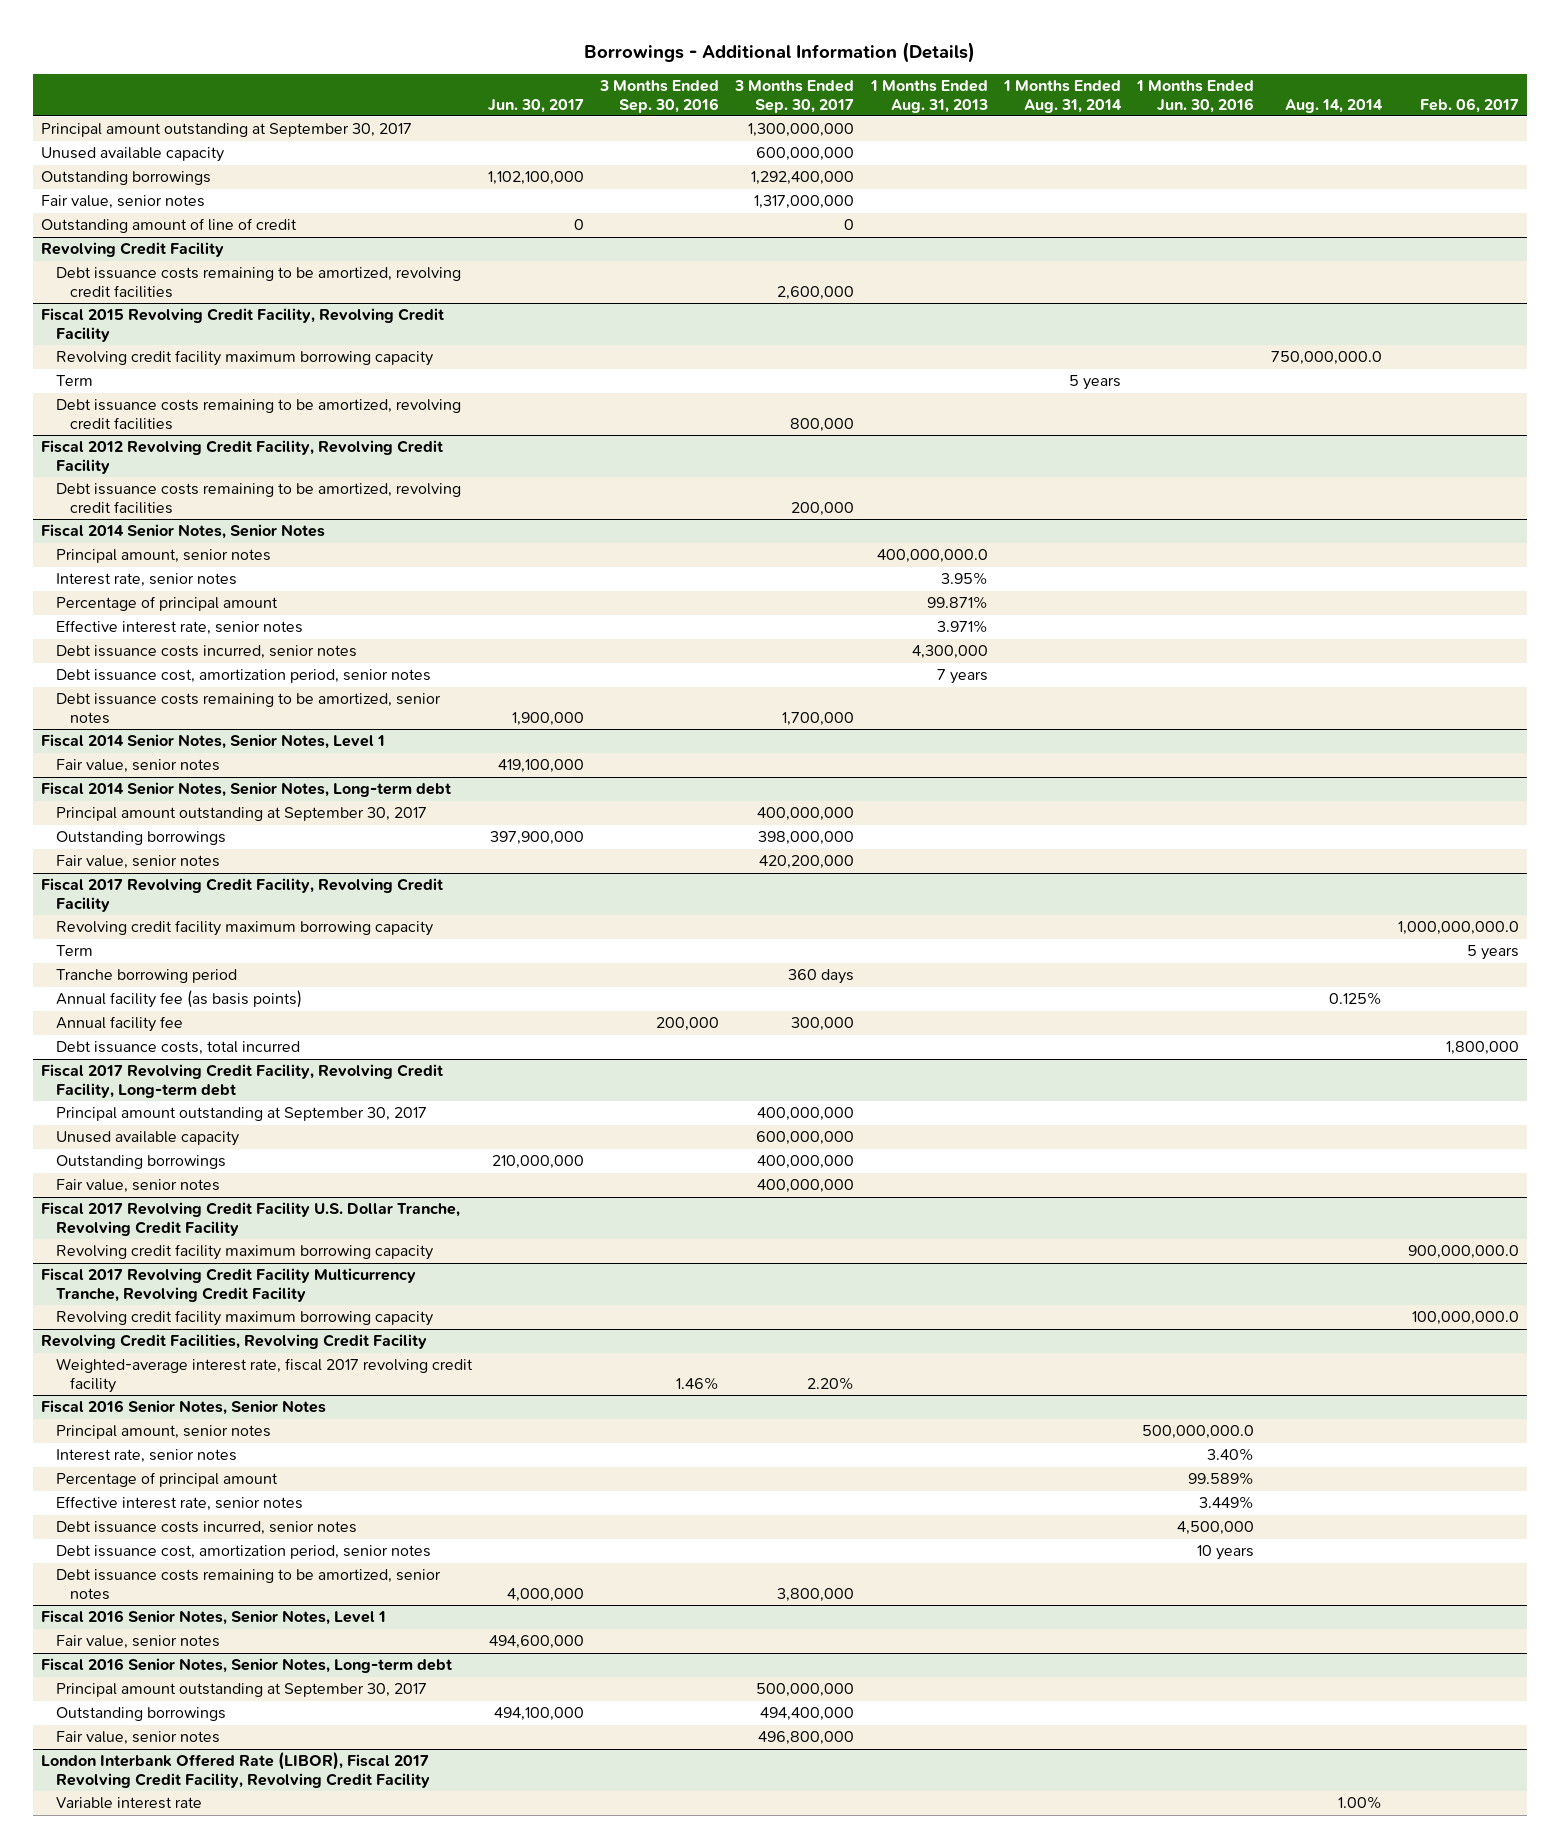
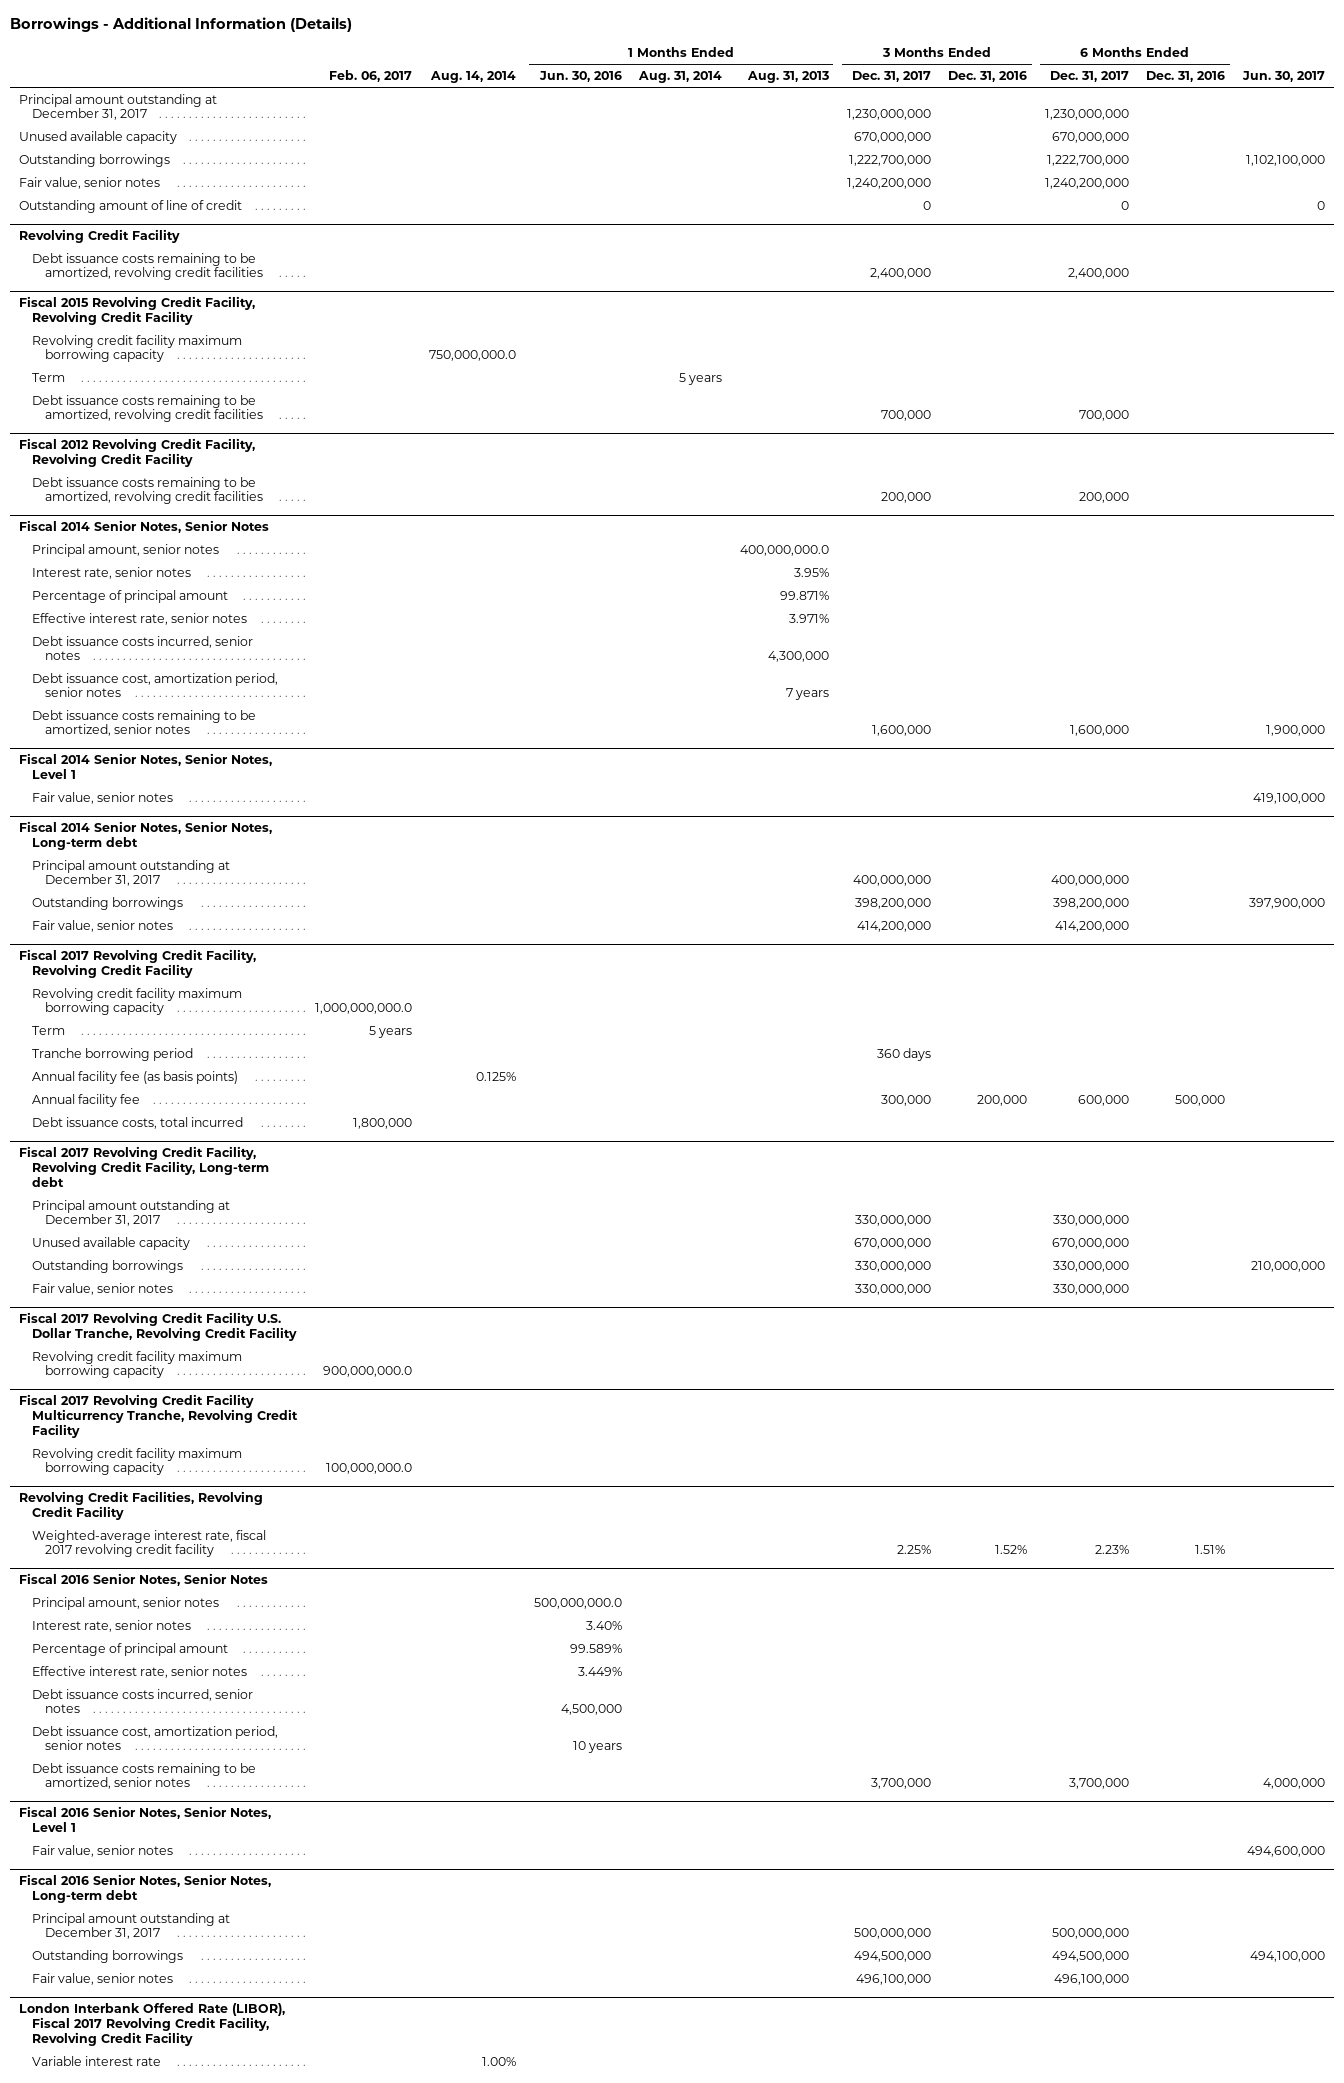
- | Jun. 30, 2017 | 3 Months Ended Sep. 30, 2016 | 3 Months Ended Sep. 30, 2017 | 1 Months Ended Aug. 31, 2013 | 1 Months Ended Aug. 31, 2014 | 1 Months Ended Jun. 30, 2016 | Aug. 14, 2014 | Feb. 06, 2017
+ | Feb. 06, 2017 | Aug. 14, 2014 | 1 Months Ended Jun. 30, 2016 | 1 Months Ended Aug. 31, 2014 | 1 Months Ended Aug. 31, 2013 | 3 Months Ended Dec. 31, 2017 | 3 Months Ended Dec. 31, 2016 | 6 Months Ended Dec. 31, 2017 | 6 Months Ended Dec. 31, 2016 | Jun. 30, 2017
- Principal amount outstanding at September 30, 2017 | | | 1,300,000,000 | | | | |
+ Principal amount outstanding at December 31, 2017 | | | | | | 1,230,000,000 | | 1,230,000,000 | |
@ Fiscal 2014 Senior Notes, Senior Notes, Long-term debt
- Principal amount outstanding at September 30, 2017 | | | 400,000,000 | | | | |
+ Principal amount outstanding at December 31, 2017 | | | | | | 400,000,000 | | 400,000,000 | |
@ Fiscal 2017 Revolving Credit Facility, Revolving Credit Facility, Long-term debt
- Principal amount outstanding at September 30, 2017 | | | 400,000,000 | | | | |
+ Principal amount outstanding at December 31, 2017 | | | | | | 330,000,000 | | 330,000,000 | |
@ Fiscal 2016 Senior Notes, Senior Notes, Long-term debt
- Principal amount outstanding at September 30, 2017 | | | 500,000,000 | | | | |
+ Principal amount outstanding at December 31, 2017 | | | | | | 500,000,000 | | 500,000,000 | |

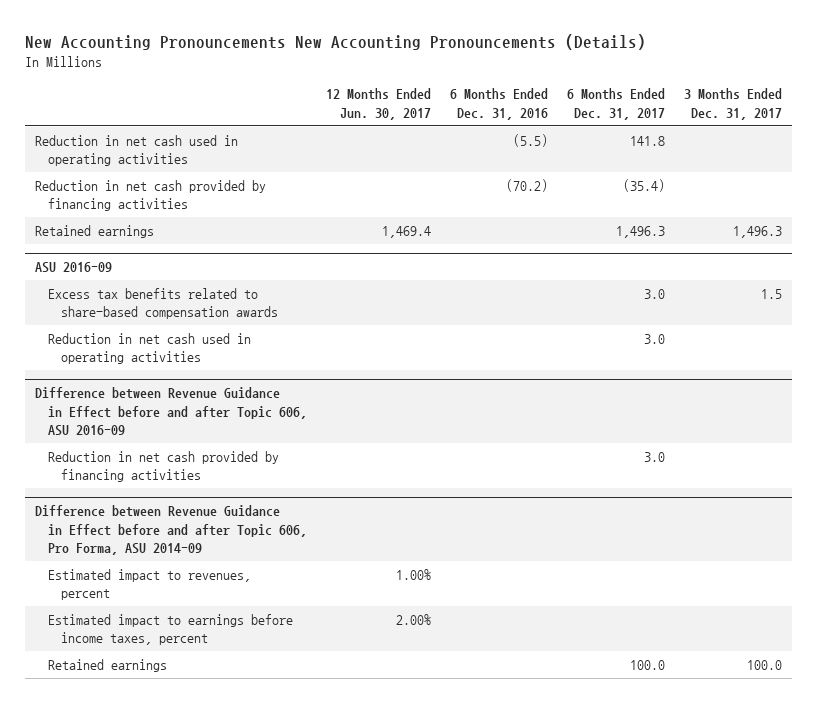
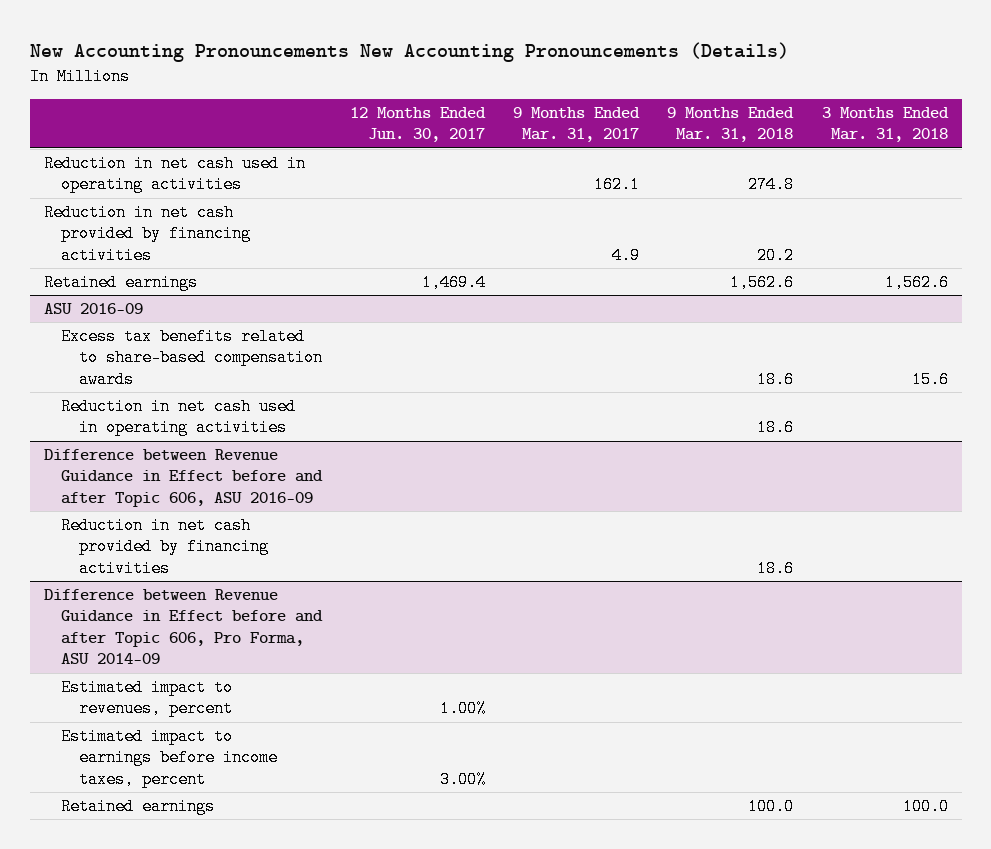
- | 12 Months Ended Jun. 30, 2017 | 6 Months Ended Dec. 31, 2016 | 6 Months Ended Dec. 31, 2017 | 3 Months Ended Dec. 31, 2017
+ | 12 Months Ended Jun. 30, 2017 | 9 Months Ended Mar. 31, 2017 | 9 Months Ended Mar. 31, 2018 | 3 Months Ended Mar. 31, 2018
@ Difference between Revenue Guidance in Effect before and after Topic 606, Pro Forma, ASU 2014-09
- Estimated impact to earnings before income taxes, percent | 2.00% | | |
+ Estimated impact to earnings before income taxes, percent | 3.00% | | |

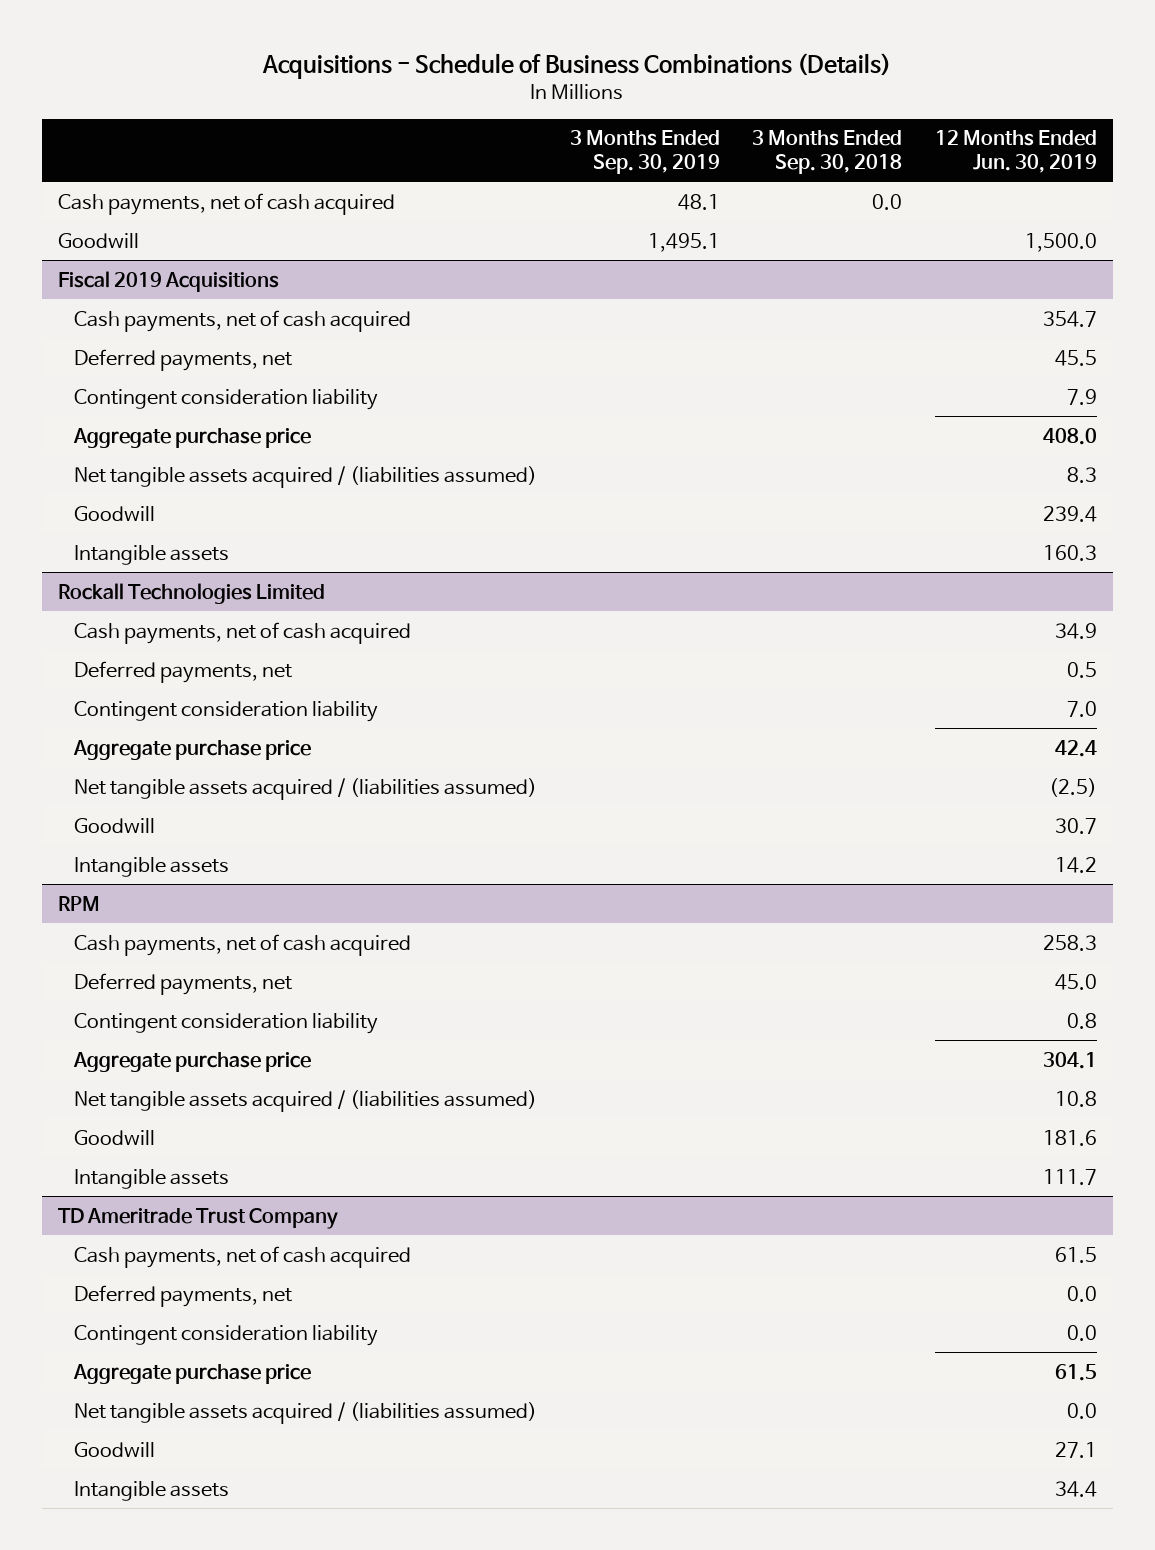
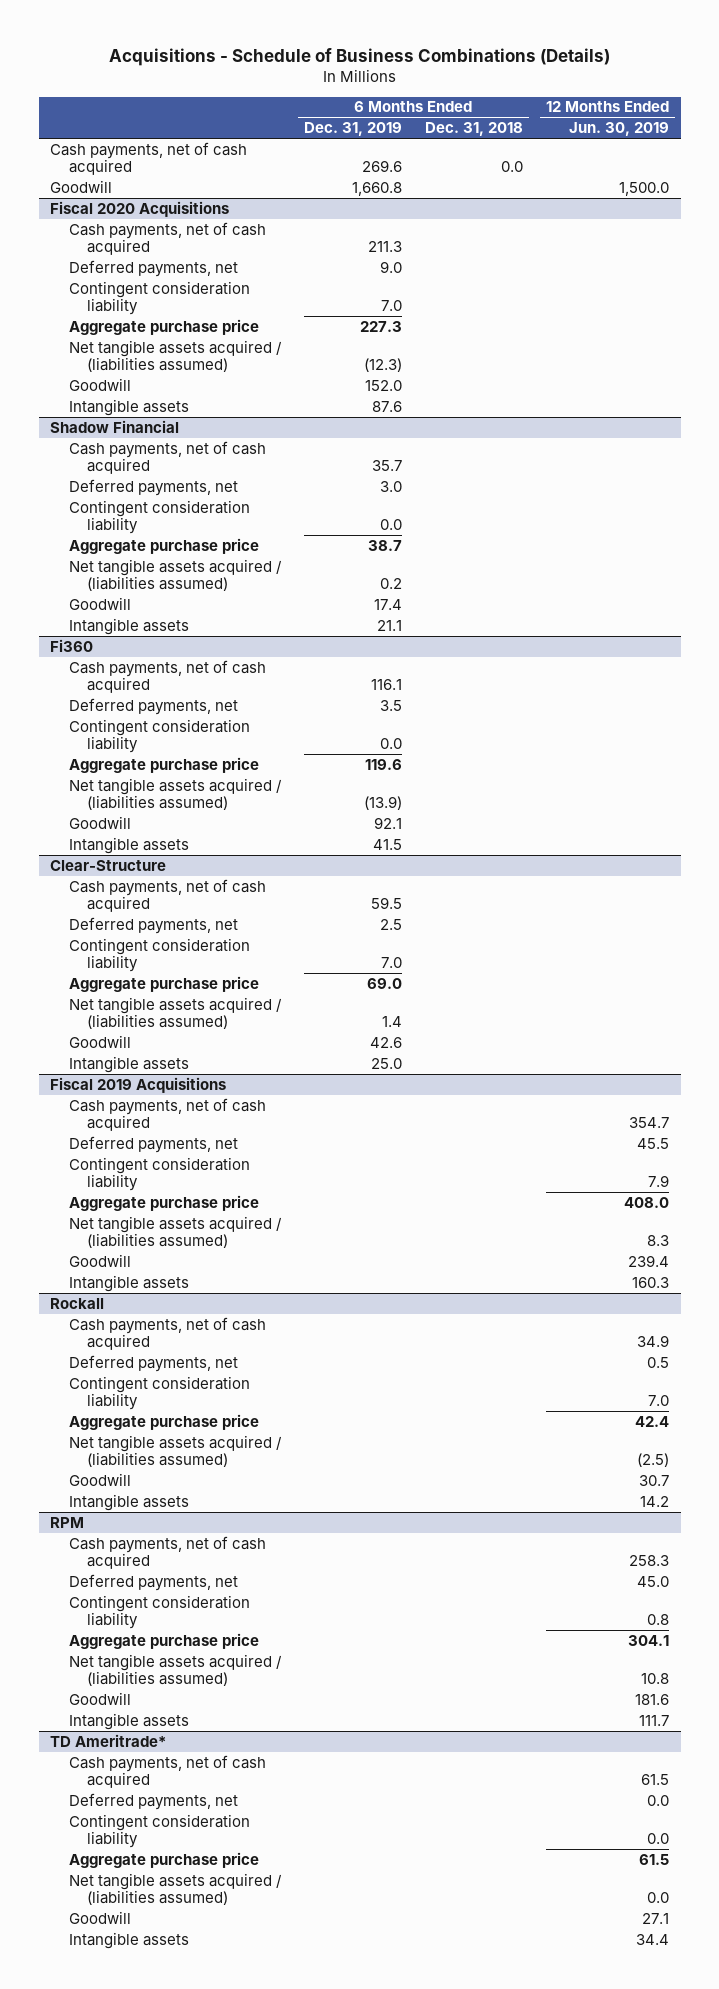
- | 3 Months Ended Sep. 30, 2019 | 3 Months Ended Sep. 30, 2018 | 12 Months Ended Jun. 30, 2019
+ | 6 Months Ended Dec. 31, 2019 | 6 Months Ended Dec. 31, 2018 | 12 Months Ended Jun. 30, 2019
+ Fiscal 2020 Acquisitions
+ Cash payments, net of cash acquired | 211.3 | |
+ Deferred payments, net | 9.0 | |
+ Contingent consideration liability | 7.0 | |
+ Aggregate purchase price | 227.3 | |
+ Net tangible assets acquired / (liabilities assumed) | (12.3) | |
+ Goodwill | 152.0 | |
+ Intangible assets | 87.6 | |
+ Shadow Financial
+ Cash payments, net of cash acquired | 35.7 | |
+ Deferred payments, net | 3.0 | |
+ Contingent consideration liability | 0.0 | |
+ Aggregate purchase price | 38.7 | |
+ Net tangible assets acquired / (liabilities assumed) | 0.2 | |
+ Goodwill | 17.4 | |
+ Intangible assets | 21.1 | |
+ Fi360
+ Cash payments, net of cash acquired | 116.1 | |
+ Deferred payments, net | 3.5 | |
+ Contingent consideration liability | 0.0 | |
+ Aggregate purchase price | 119.6 | |
+ Net tangible assets acquired / (liabilities assumed) | (13.9) | |
+ Goodwill | 92.1 | |
+ Intangible assets | 41.5 | |
+ Clear-Structure
+ Cash payments, net of cash acquired | 59.5 | |
+ Deferred payments, net | 2.5 | |
+ Contingent consideration liability | 7.0 | |
+ Aggregate purchase price | 69.0 | |
+ Net tangible assets acquired / (liabilities assumed) | 1.4 | |
+ Goodwill | 42.6 | |
+ Intangible assets | 25.0 | |
- Rockall Technologies Limited
+ Rockall
- TD Ameritrade Trust Company
+ TD Ameritrade*

